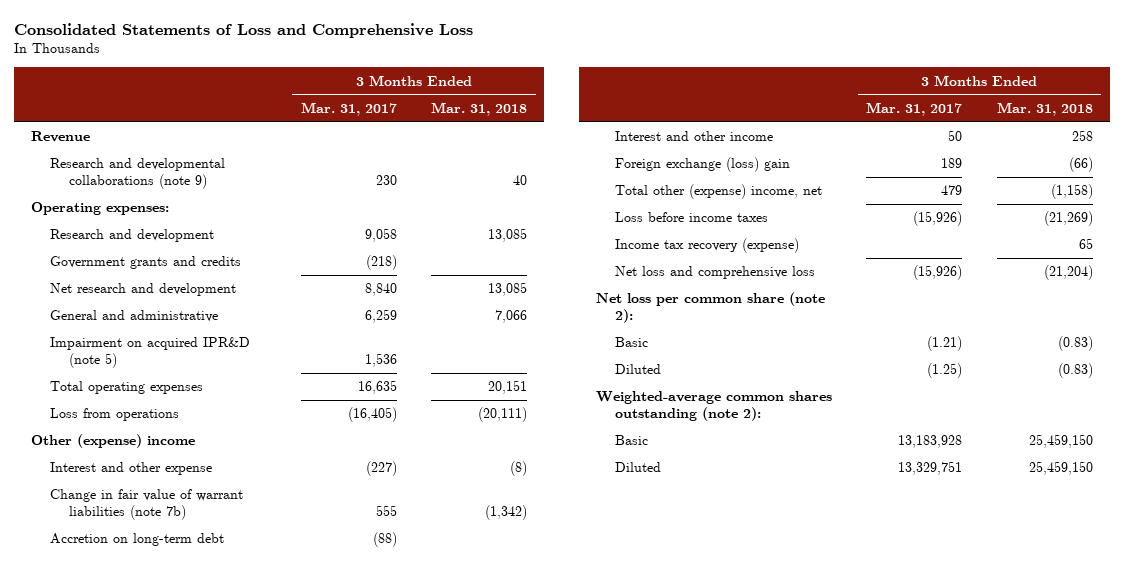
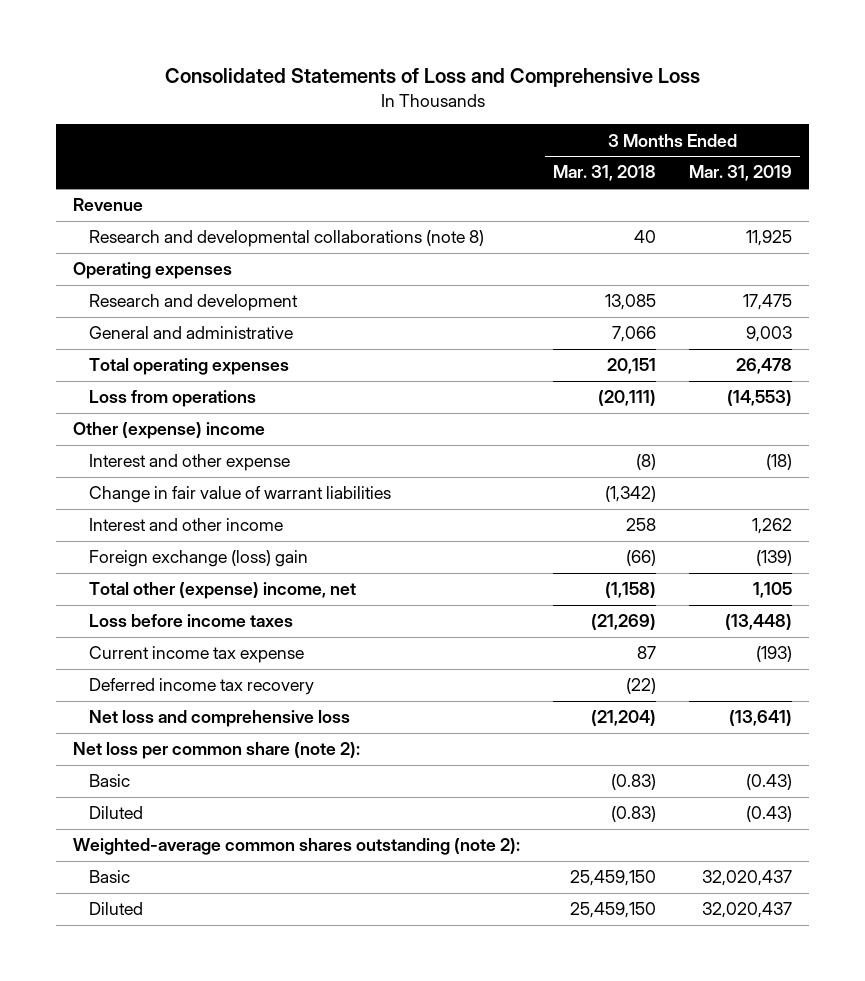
- | 3 Months Ended Mar. 31, 2017 | 3 Months Ended Mar. 31, 2018
+ | 3 Months Ended Mar. 31, 2018 | 3 Months Ended Mar. 31, 2019
- Research and developmental collaborations (note 9) | 230 | 40
- Operating expenses:
+ Research and developmental collaborations (note 8) | 40 | 11,925
+ Operating expenses
- Government grants and credits | (218) |
- Net research and development | 8,840 | 13,085
- Impairment on acquired IPR&D (note 5) | 1,536 |
- Change in fair value of warrant liabilities (note 7b) | 555 | (1,342)
- Accretion on long-term debt | (88) |
+ Change in fair value of warrant liabilities | (1,342) |
- Income tax recovery (expense) | | 65
+ Current income tax expense | 87 | (193)
+ Deferred income tax recovery | (22) |

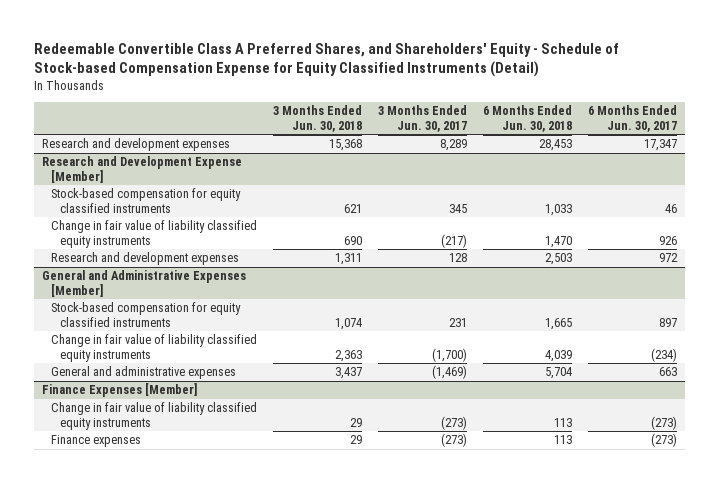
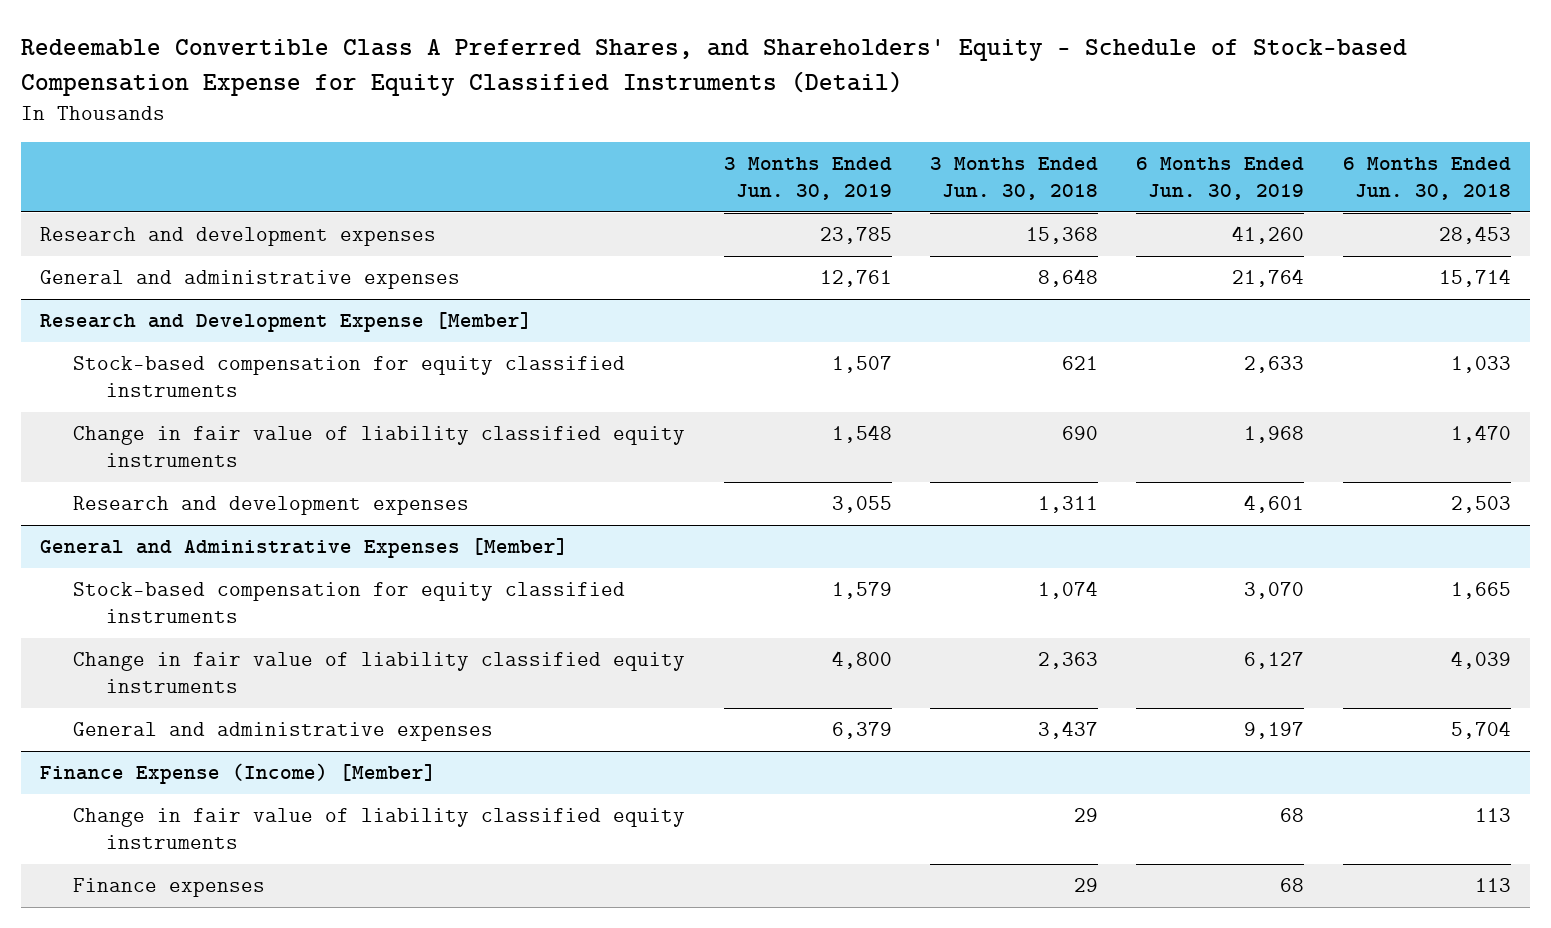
- | 3 Months Ended Jun. 30, 2018 | 3 Months Ended Jun. 30, 2017 | 6 Months Ended Jun. 30, 2018 | 6 Months Ended Jun. 30, 2017
+ | 3 Months Ended Jun. 30, 2019 | 3 Months Ended Jun. 30, 2018 | 6 Months Ended Jun. 30, 2019 | 6 Months Ended Jun. 30, 2018
+ General and administrative expenses | 12,761 | 8,648 | 21,764 | 15,714
- Finance Expenses [Member]
+ Finance Expense (Income) [Member]

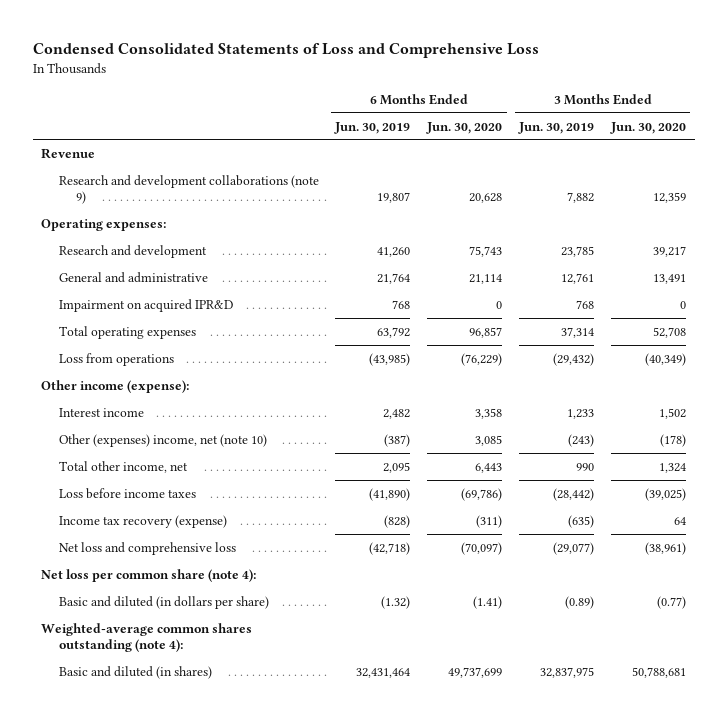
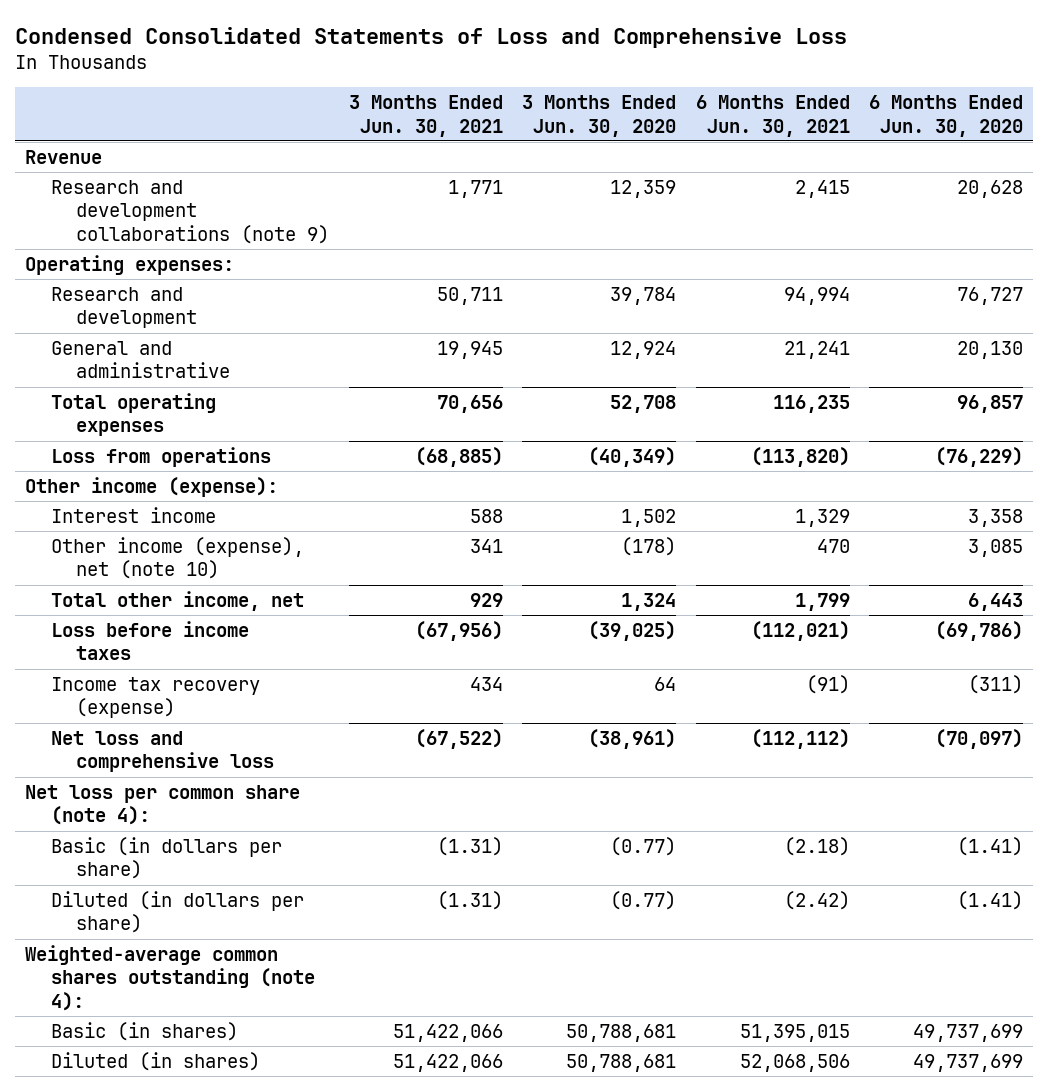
- | 6 Months Ended Jun. 30, 2019 | 6 Months Ended Jun. 30, 2020 | 3 Months Ended Jun. 30, 2019 | 3 Months Ended Jun. 30, 2020
+ | 3 Months Ended Jun. 30, 2021 | 3 Months Ended Jun. 30, 2020 | 6 Months Ended Jun. 30, 2021 | 6 Months Ended Jun. 30, 2020
- Research and development | 41,260 | 75,743 | 23,785 | 39,217
- General and administrative | 21,764 | 21,114 | 12,761 | 13,491
- Impairment on acquired IPR&D | 768 | 0 | 768 | 0
+ Research and development | 50,711 | 39,784 | 94,994 | 76,727
+ General and administrative | 19,945 | 12,924 | 21,241 | 20,130
- Other (expenses) income, net (note 10) | (387) | 3,085 | (243) | (178)
+ Other income (expense), net (note 10) | 341 | (178) | 470 | 3,085
- Basic and diluted (in dollars per share) | (1.32) | (1.41) | (0.89) | (0.77)
+ Basic (in dollars per share) | (1.31) | (0.77) | (2.18) | (1.41)
+ Diluted (in dollars per share) | (1.31) | (0.77) | (2.42) | (1.41)
- Basic and diluted (in shares) | 32,431,464 | 49,737,699 | 32,837,975 | 50,788,681
+ Basic (in shares) | 51,422,066 | 50,788,681 | 51,395,015 | 49,737,699
+ Diluted (in shares) | 51,422,066 | 50,788,681 | 52,068,506 | 49,737,699

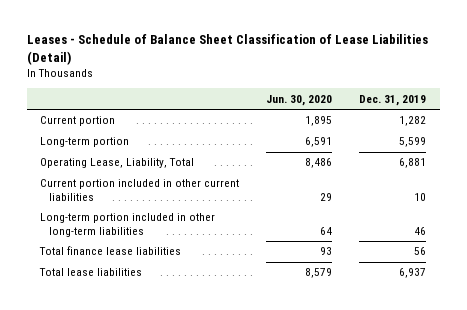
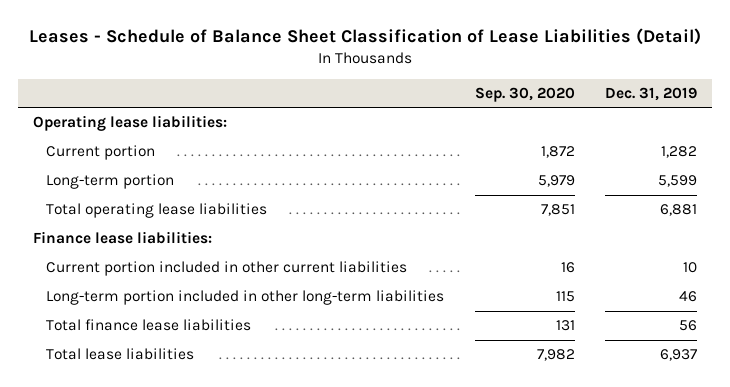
- | Jun. 30, 2020 | Dec. 31, 2019
+ | Sep. 30, 2020 | Dec. 31, 2019
+ Operating lease liabilities:
- Operating Lease, Liability, Total | 8,486 | 6,881
+ Total operating lease liabilities | 7,851 | 6,881
+ Finance lease liabilities:

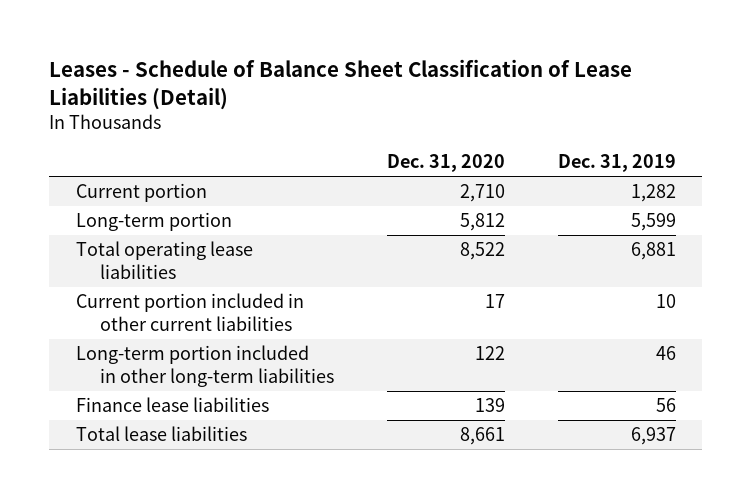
- | Sep. 30, 2020 | Dec. 31, 2019
+ | Dec. 31, 2020 | Dec. 31, 2019
- Operating lease liabilities:
- Finance lease liabilities:
- Total finance lease liabilities | 131 | 56
+ Finance lease liabilities | 139 | 56

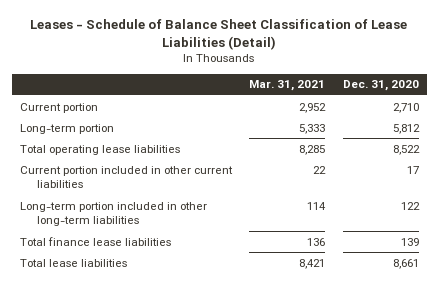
- | Dec. 31, 2020 | Dec. 31, 2019
+ | Mar. 31, 2021 | Dec. 31, 2020
- Finance lease liabilities | 139 | 56
+ Total finance lease liabilities | 136 | 139

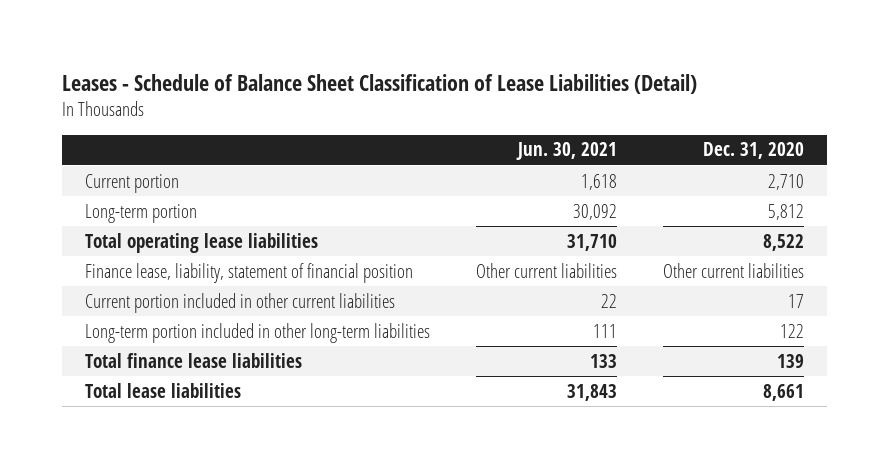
- | Mar. 31, 2021 | Dec. 31, 2020
+ | Jun. 30, 2021 | Dec. 31, 2020
+ Finance lease, liability, statement of financial position | Other current liabilities | Other current liabilities

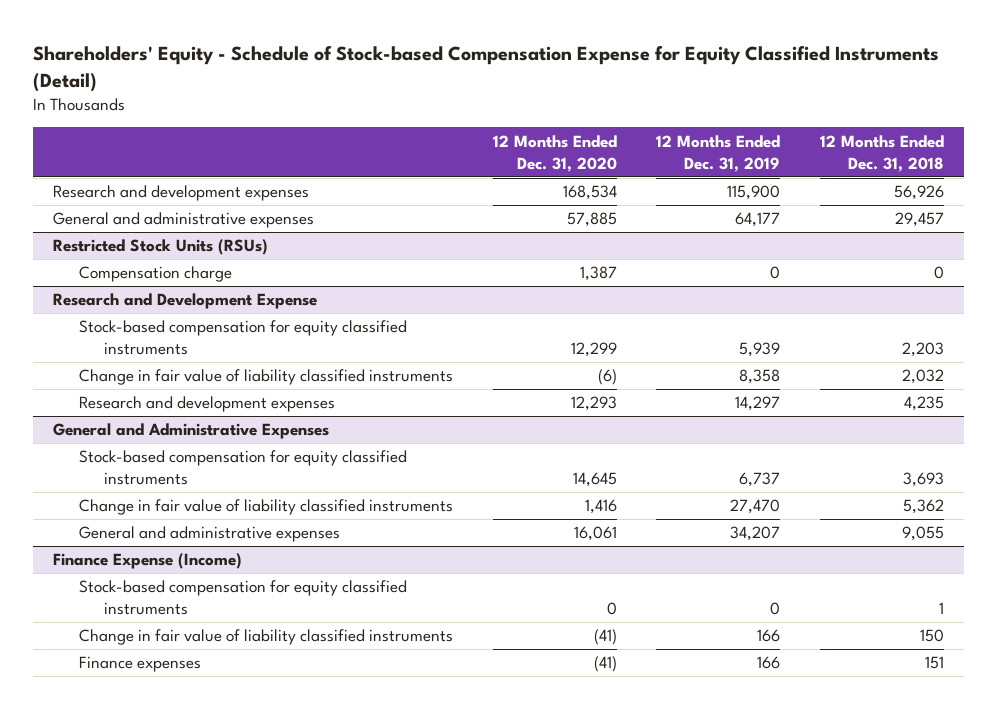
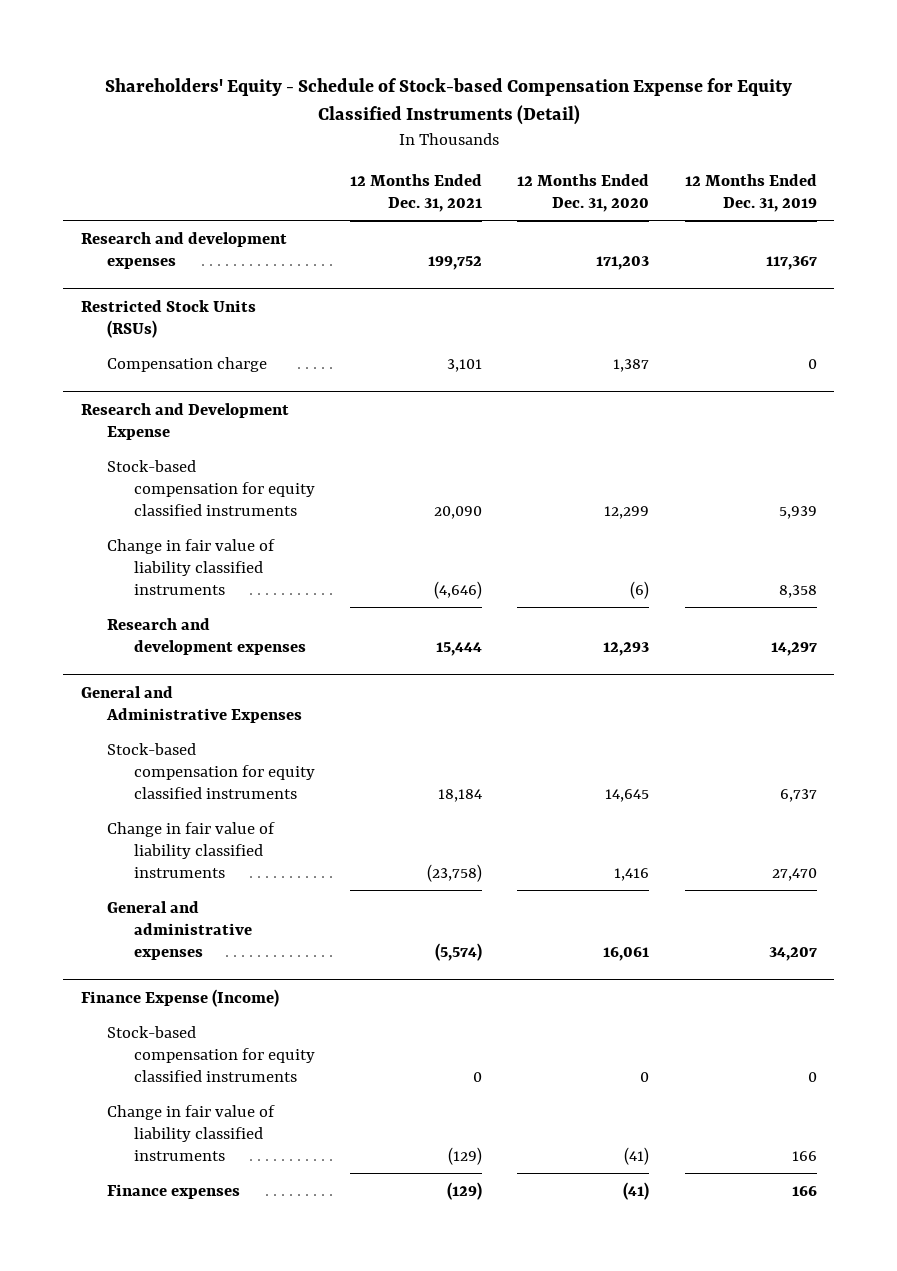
- | 12 Months Ended Dec. 31, 2020 | 12 Months Ended Dec. 31, 2019 | 12 Months Ended Dec. 31, 2018
+ | 12 Months Ended Dec. 31, 2021 | 12 Months Ended Dec. 31, 2020 | 12 Months Ended Dec. 31, 2019
- Research and development expenses | 168,534 | 115,900 | 56,926
- General and administrative expenses | 57,885 | 64,177 | 29,457
+ Research and development expenses | 199,752 | 171,203 | 117,367

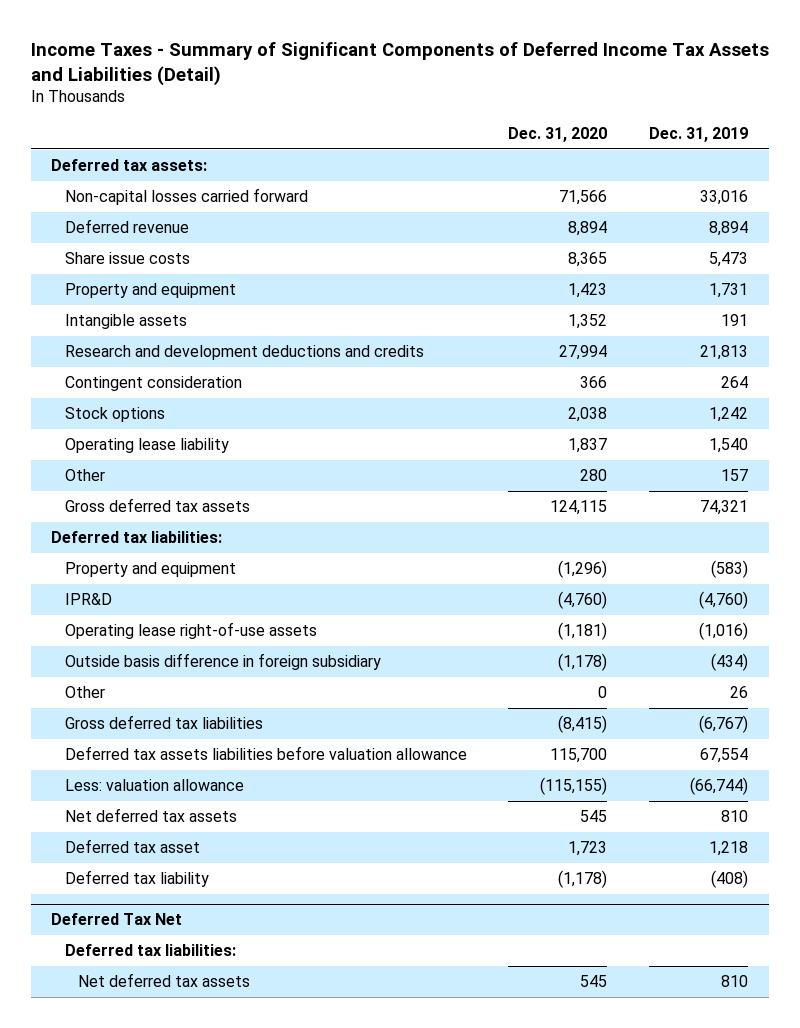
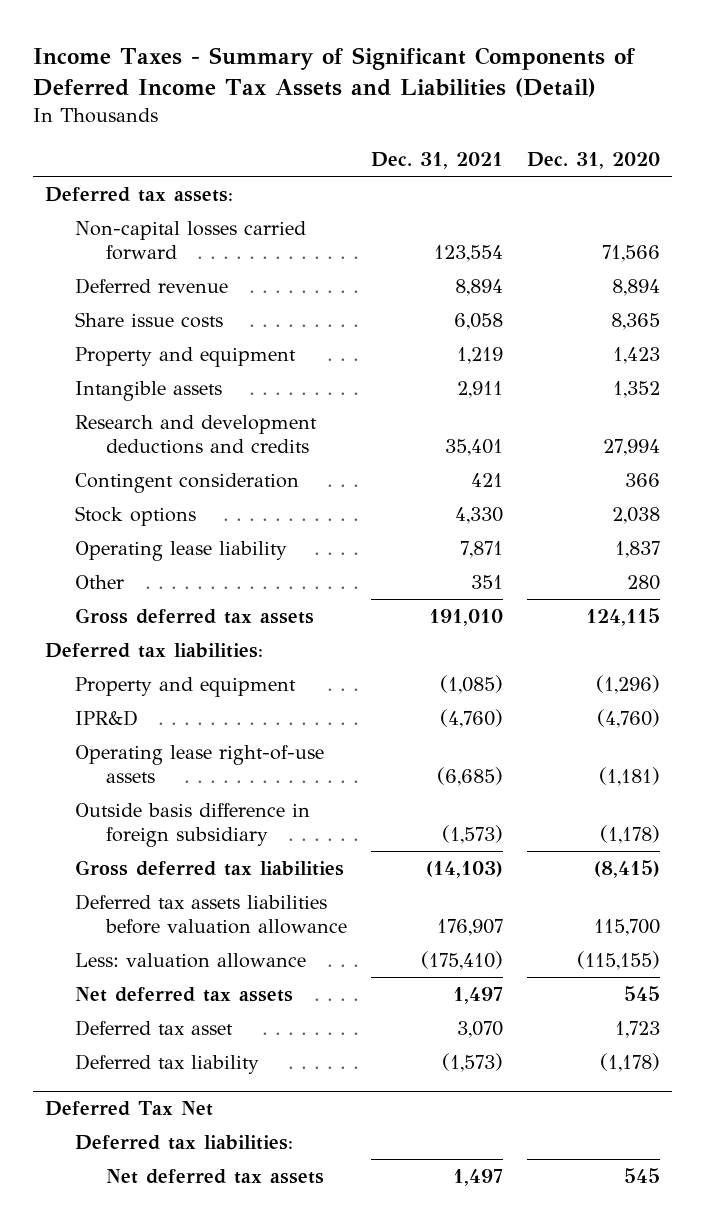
- | Dec. 31, 2020 | Dec. 31, 2019
+ | Dec. 31, 2021 | Dec. 31, 2020
- Other | 0 | 26

